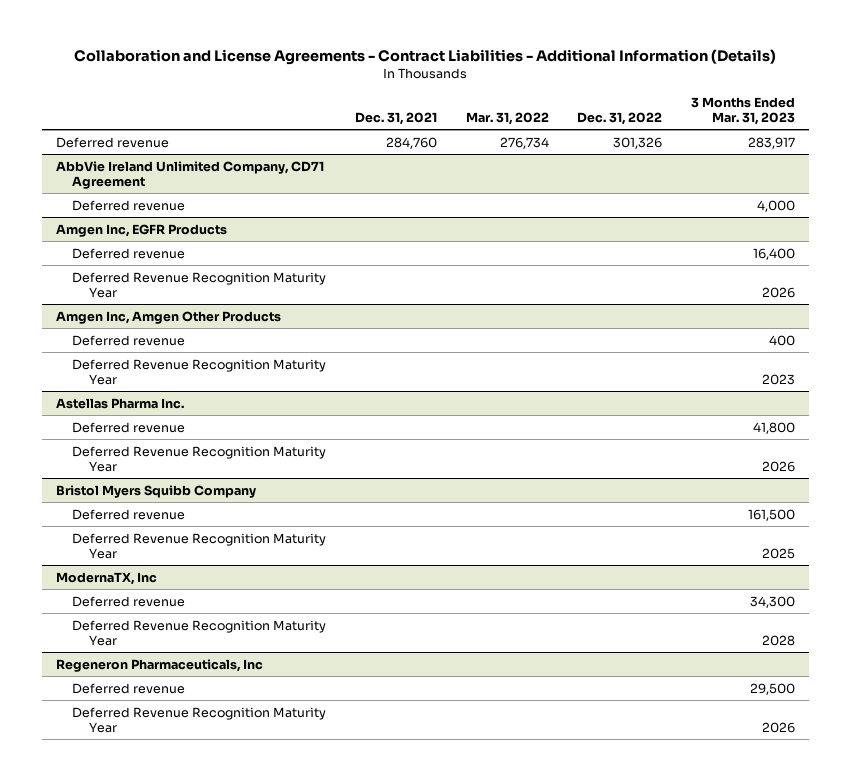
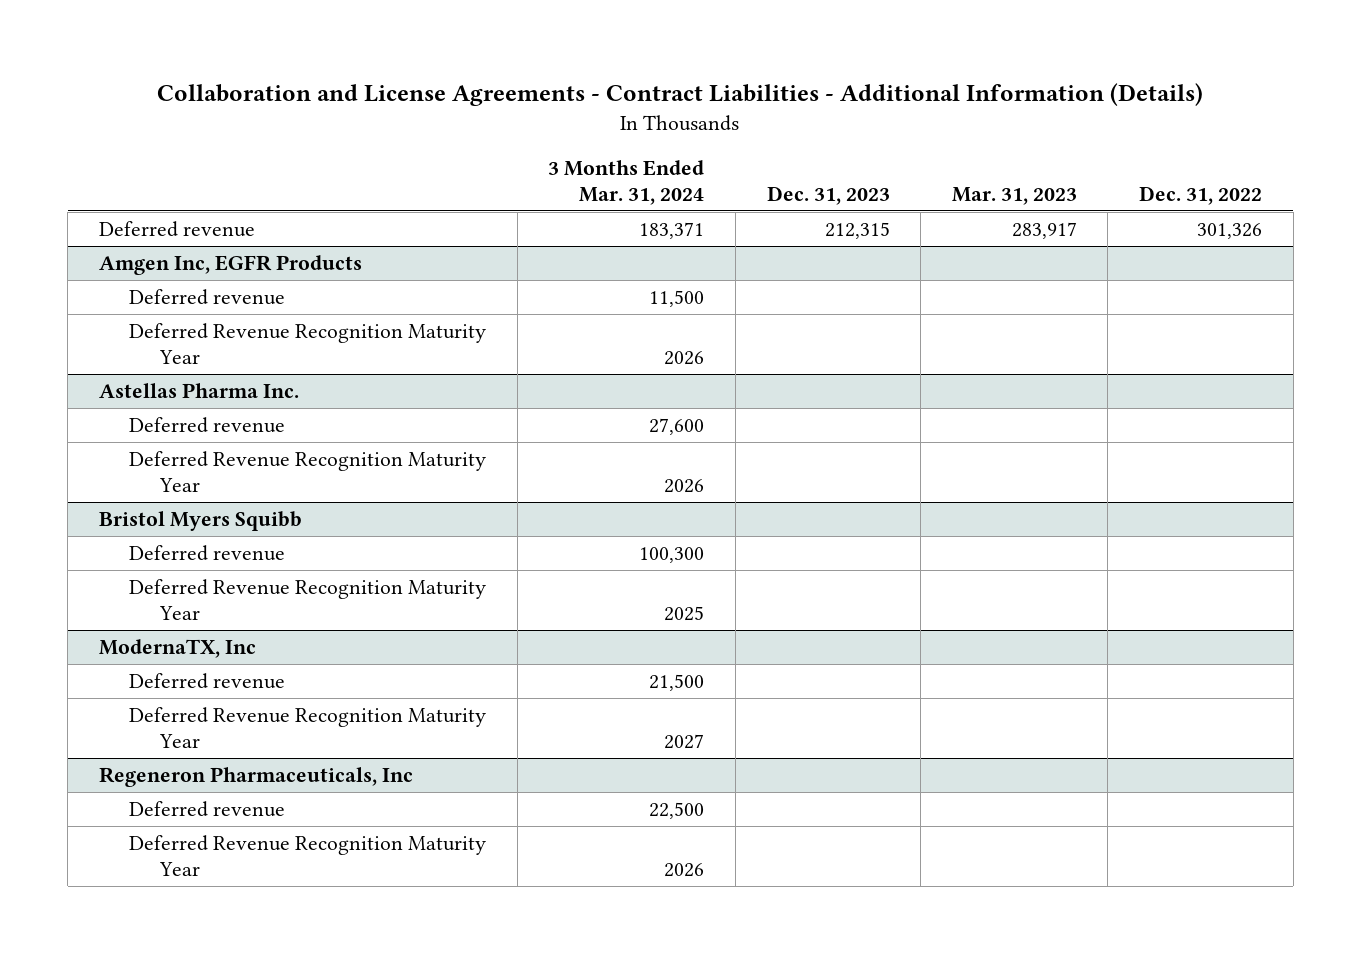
- | Dec. 31, 2021 | Mar. 31, 2022 | Dec. 31, 2022 | 3 Months Ended Mar. 31, 2023
+ | 3 Months Ended Mar. 31, 2024 | Dec. 31, 2023 | Mar. 31, 2023 | Dec. 31, 2022
- AbbVie Ireland Unlimited Company, CD71 Agreement
- Deferred revenue | | | | 4,000
- Amgen Inc, Amgen Other Products
- Deferred revenue | | | | 400
- Deferred Revenue Recognition Maturity Year | | | | 2023
- Bristol Myers Squibb Company
+ Bristol Myers Squibb

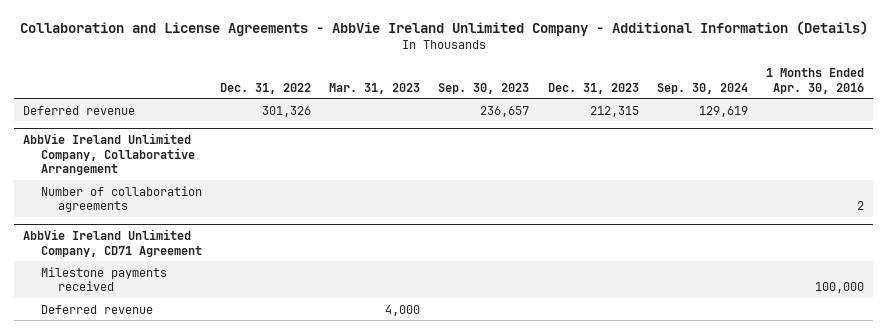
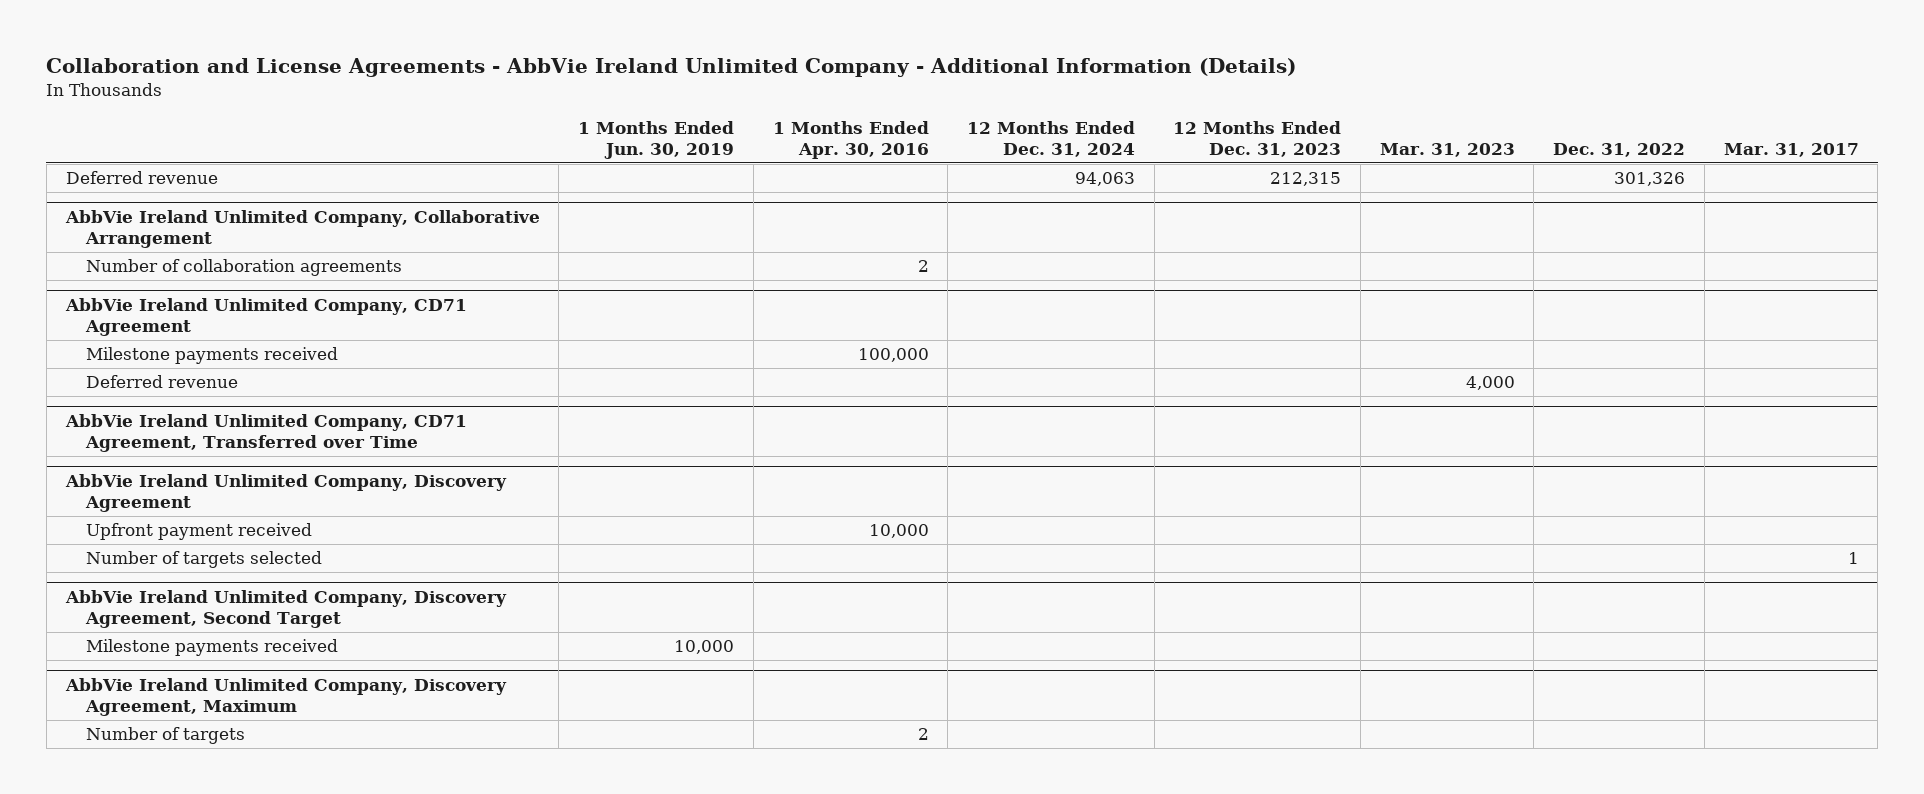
- | Dec. 31, 2022 | Mar. 31, 2023 | Sep. 30, 2023 | Dec. 31, 2023 | Sep. 30, 2024 | 1 Months Ended Apr. 30, 2016
+ | 1 Months Ended Jun. 30, 2019 | 1 Months Ended Apr. 30, 2016 | 12 Months Ended Dec. 31, 2024 | 12 Months Ended Dec. 31, 2023 | Mar. 31, 2023 | Dec. 31, 2022 | Mar. 31, 2017
+ AbbVie Ireland Unlimited Company, CD71 Agreement, Transferred over Time
+ AbbVie Ireland Unlimited Company, Discovery Agreement
+ Upfront payment received | | 10,000 | | | | |
+ Number of targets selected | | | | | | | 1
+ AbbVie Ireland Unlimited Company, Discovery Agreement, Second Target
+ Milestone payments received | 10,000 | | | | | |
+ AbbVie Ireland Unlimited Company, Discovery Agreement, Maximum
+ Number of targets | | 2 | | | | |

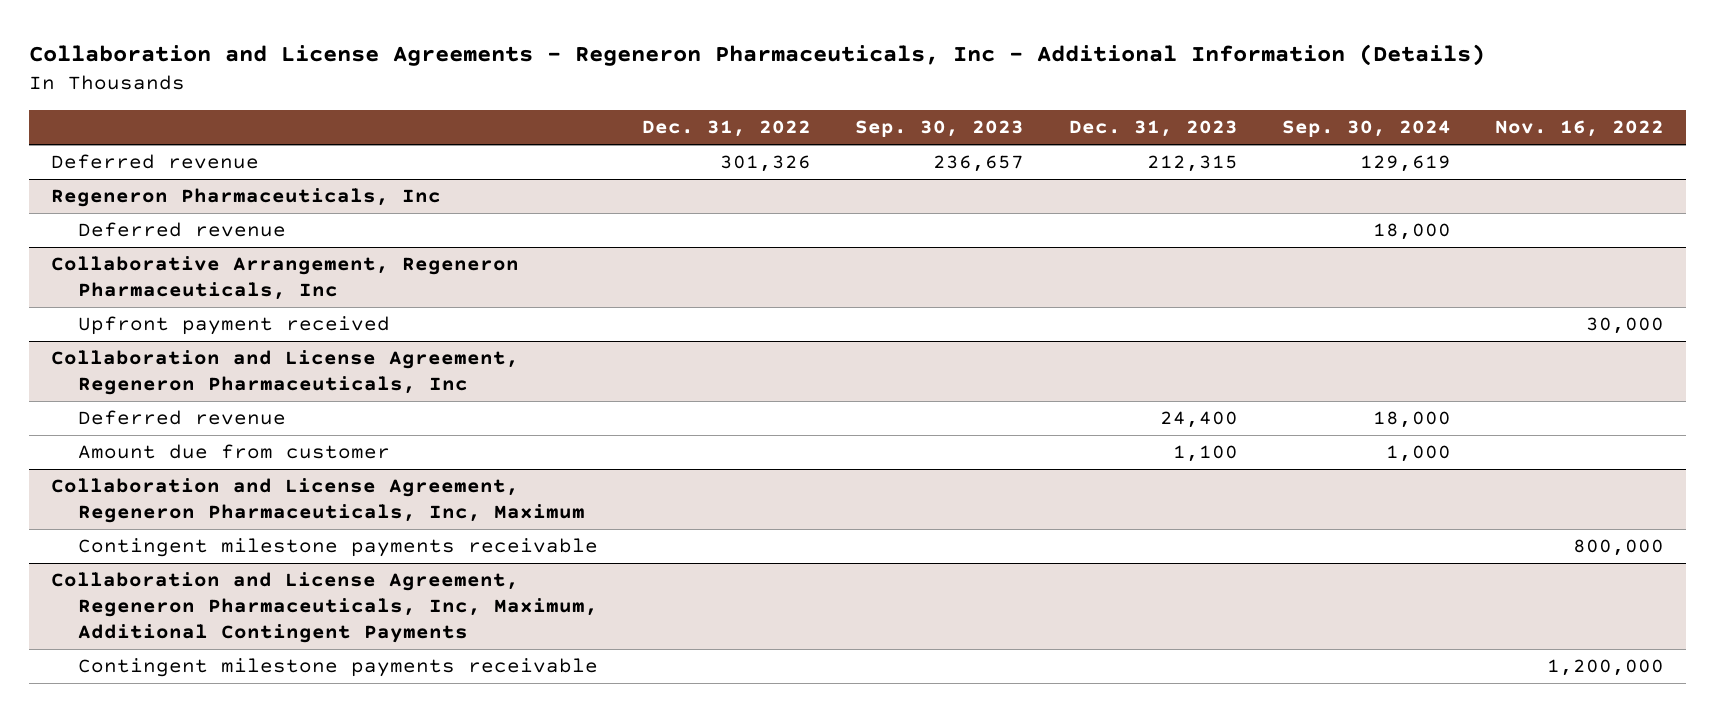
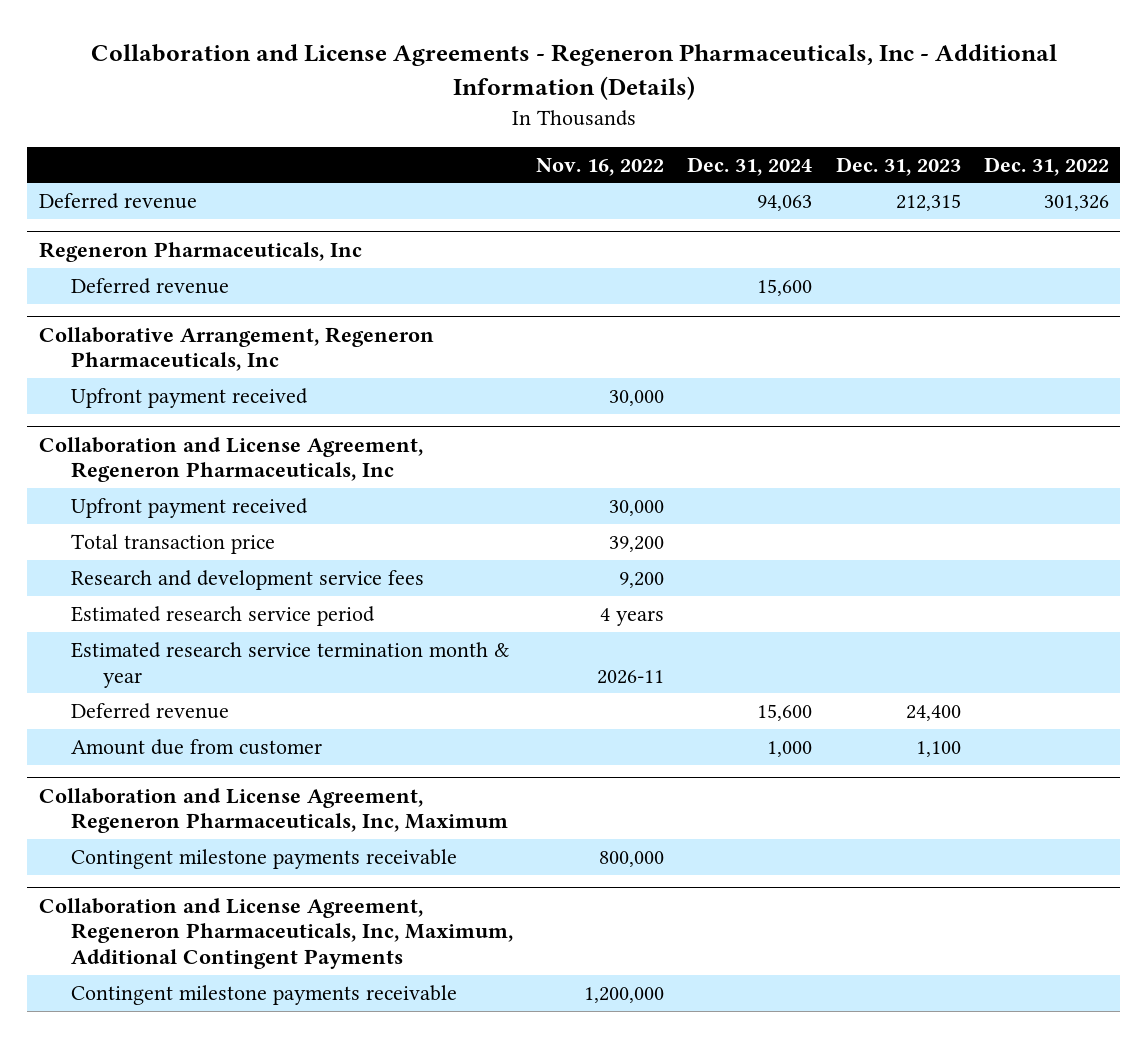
- | Dec. 31, 2022 | Sep. 30, 2023 | Dec. 31, 2023 | Sep. 30, 2024 | Nov. 16, 2022
+ | Nov. 16, 2022 | Dec. 31, 2024 | Dec. 31, 2023 | Dec. 31, 2022
@ Collaboration and License Agreement, Regeneron Pharmaceuticals, Inc
+ Upfront payment received | 30,000 | | |
+ Total transaction price | 39,200 | | |
+ Research and development service fees | 9,200 | | |
+ Estimated research service period | 4 years | | |
+ Estimated research service termination month & year | 2026-11 | | |

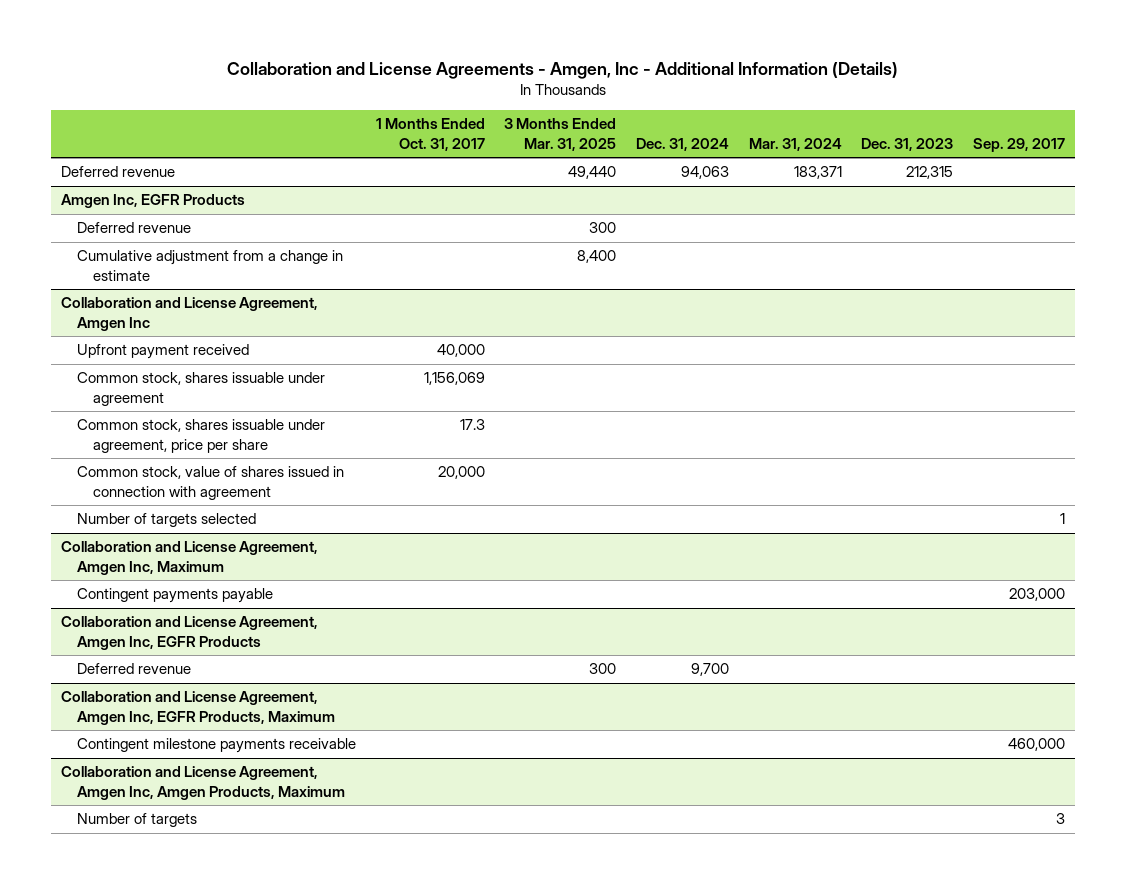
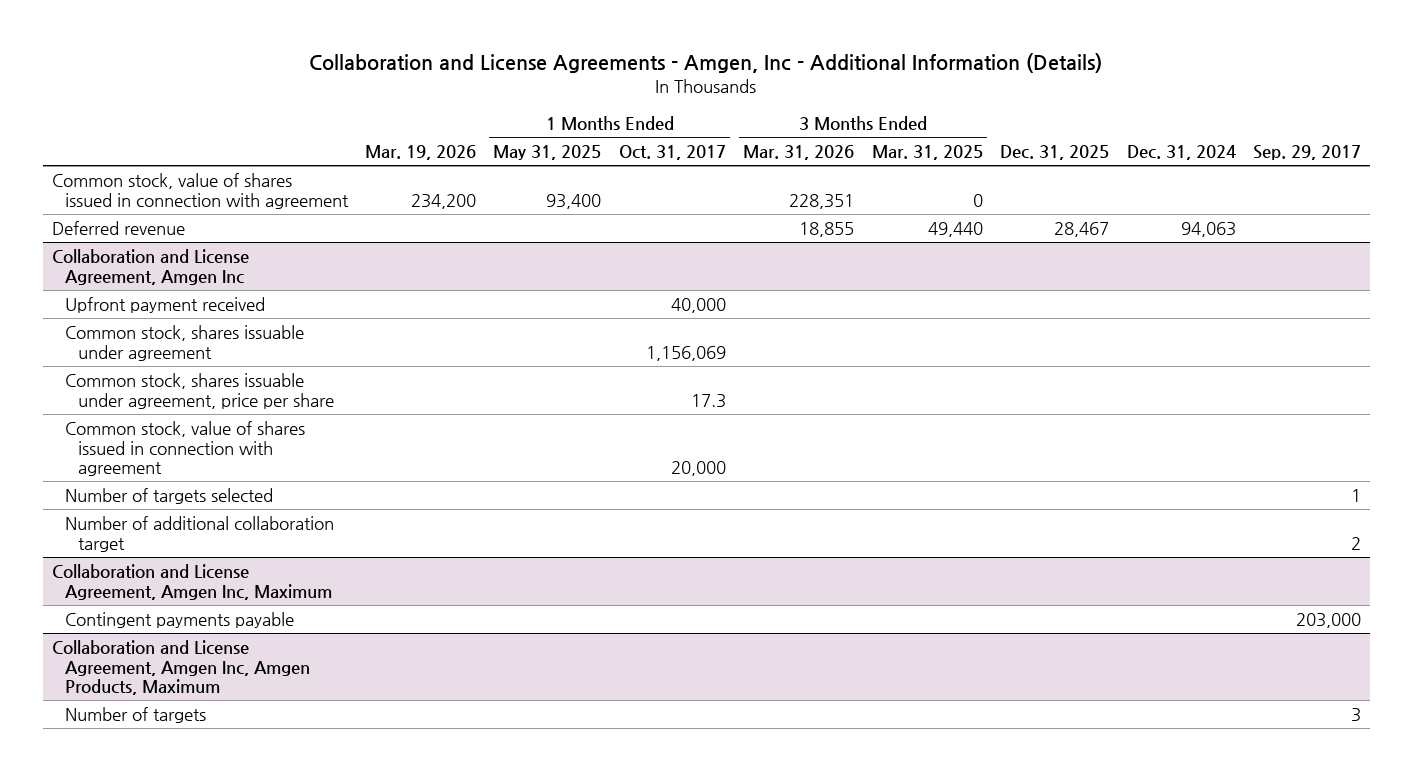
- | 1 Months Ended Oct. 31, 2017 | 3 Months Ended Mar. 31, 2025 | Dec. 31, 2024 | Mar. 31, 2024 | Dec. 31, 2023 | Sep. 29, 2017
+ | Mar. 19, 2026 | 1 Months Ended May 31, 2025 | 1 Months Ended Oct. 31, 2017 | 3 Months Ended Mar. 31, 2026 | 3 Months Ended Mar. 31, 2025 | Dec. 31, 2025 | Dec. 31, 2024 | Sep. 29, 2017
+ Common stock, value of shares issued in connection with agreement | 234,200 | 93,400 | | 228,351 | 0 | | |
- Amgen Inc, EGFR Products
- Deferred revenue | | 300 | | | |
- Cumulative adjustment from a change in estimate | | 8,400 | | | |
@ Collaboration and License Agreement, Amgen Inc
+ Number of additional collaboration target | | | | | | | | 2
- Collaboration and License Agreement, Amgen Inc, EGFR Products
- Deferred revenue | | 300 | 9,700 | | |
- Collaboration and License Agreement, Amgen Inc, EGFR Products, Maximum
- Contingent milestone payments receivable | | | | | | 460,000

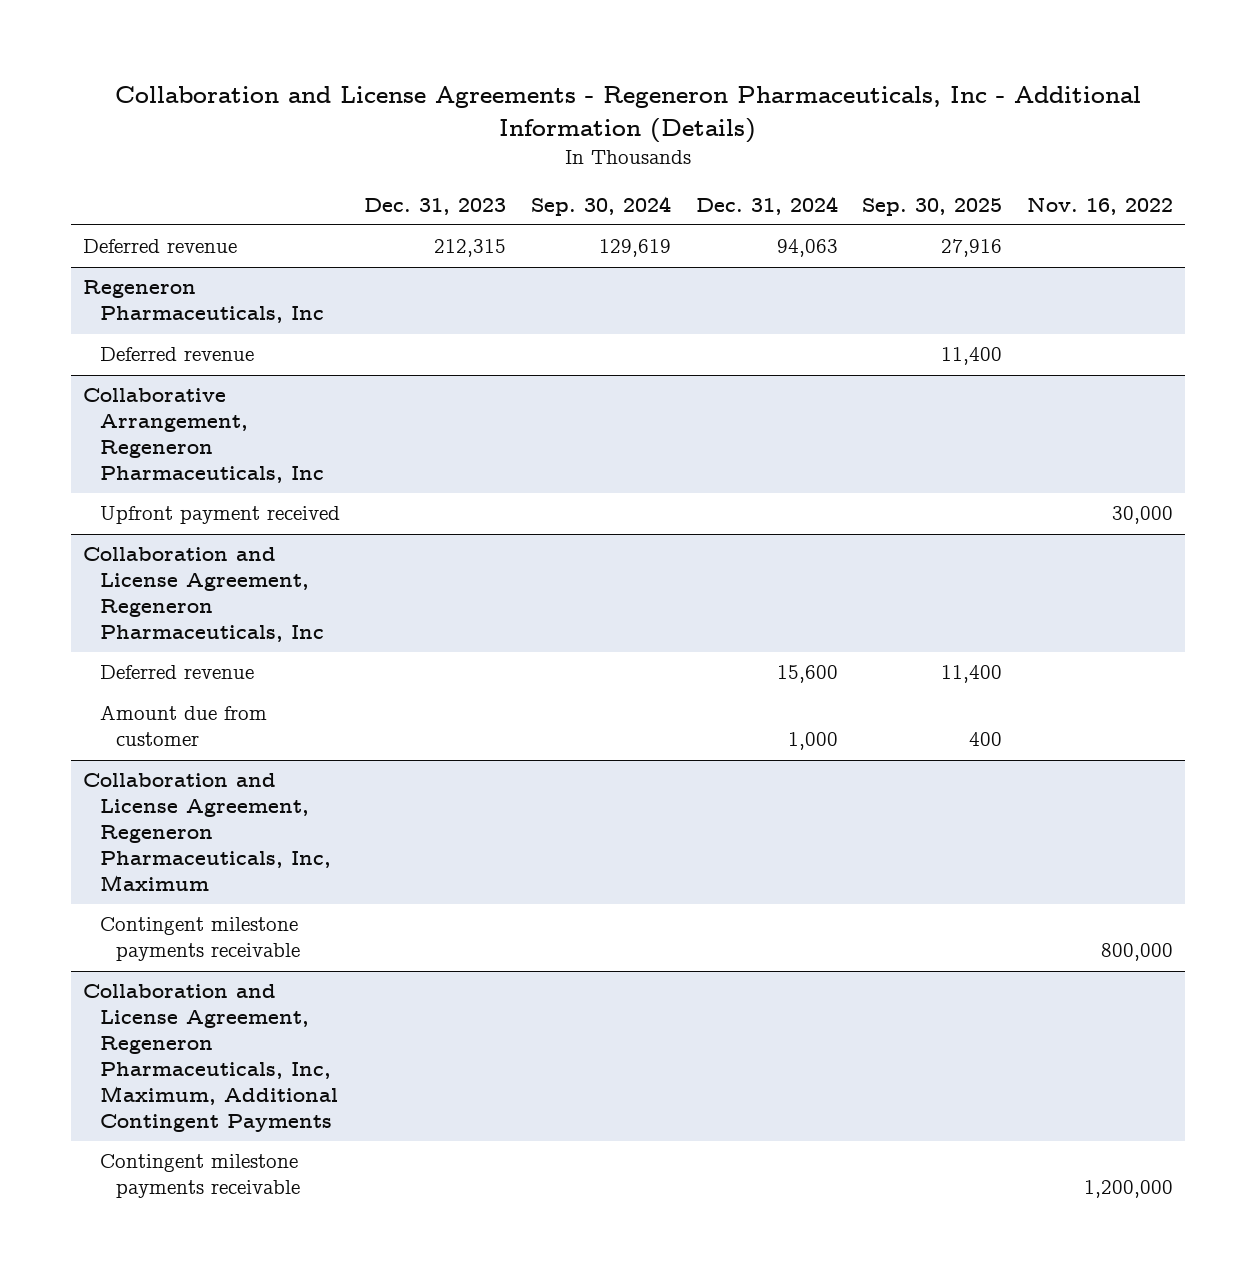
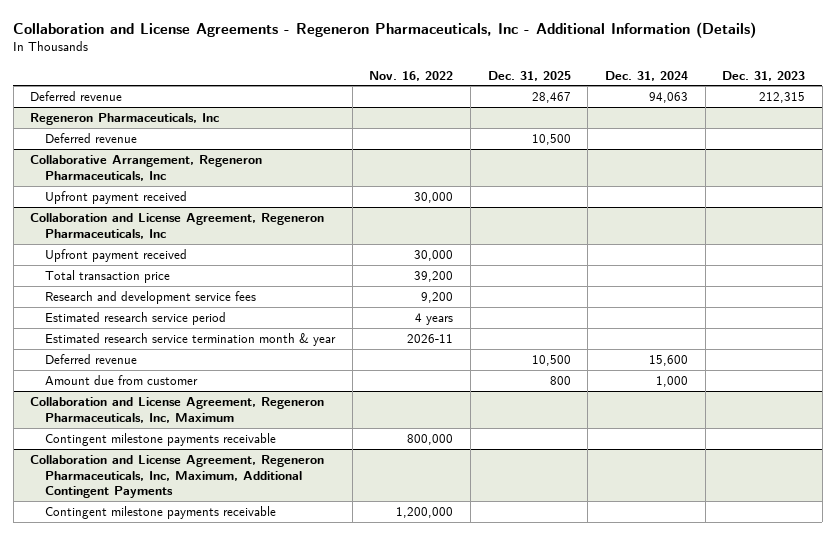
- | Dec. 31, 2023 | Sep. 30, 2024 | Dec. 31, 2024 | Sep. 30, 2025 | Nov. 16, 2022
+ | Nov. 16, 2022 | Dec. 31, 2025 | Dec. 31, 2024 | Dec. 31, 2023
@ Collaboration and License Agreement, Regeneron Pharmaceuticals, Inc
+ Upfront payment received | 30,000 | | |
+ Total transaction price | 39,200 | | |
+ Research and development service fees | 9,200 | | |
+ Estimated research service period | 4 years | | |
+ Estimated research service termination month & year | 2026-11 | | |

